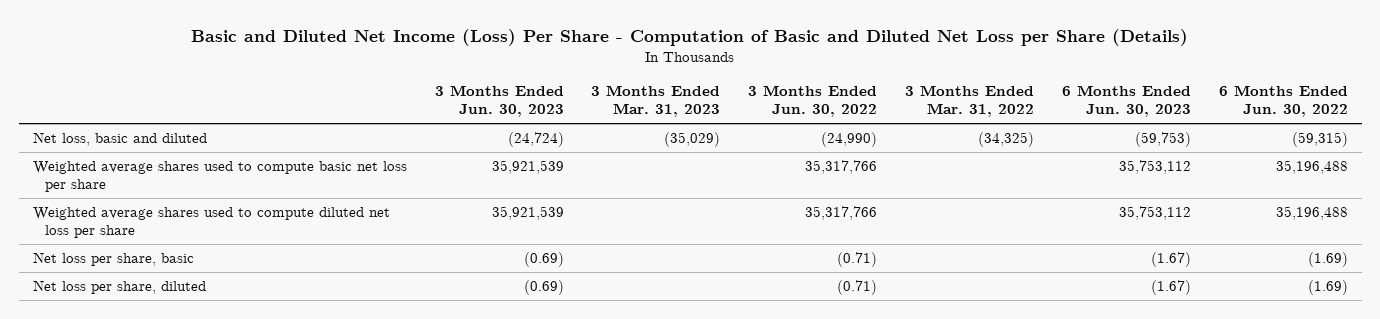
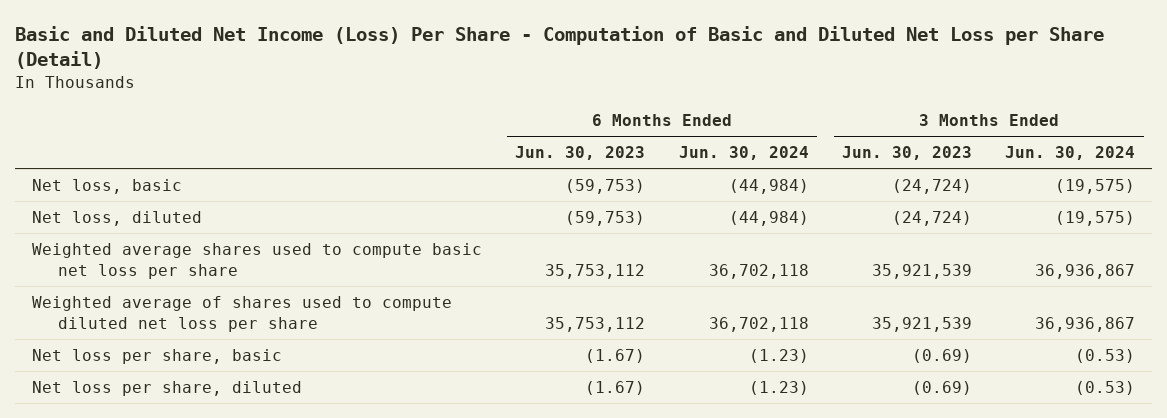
- Basic and Diluted Net Income (Loss) Per Share - Computation of Basic and Diluted Net Loss per Share (Details)
+ Basic and Diluted Net Income (Loss) Per Share - Computation of Basic and Diluted Net Loss per Share (Detail)
- | 3 Months Ended Jun. 30, 2023 | 3 Months Ended Mar. 31, 2023 | 3 Months Ended Jun. 30, 2022 | 3 Months Ended Mar. 31, 2022 | 6 Months Ended Jun. 30, 2023 | 6 Months Ended Jun. 30, 2022
+ | 6 Months Ended Jun. 30, 2023 | 6 Months Ended Jun. 30, 2024 | 3 Months Ended Jun. 30, 2023 | 3 Months Ended Jun. 30, 2024
- Net loss, basic and diluted | (24,724) | (35,029) | (24,990) | (34,325) | (59,753) | (59,315)
+ Net loss, basic | (59,753) | (44,984) | (24,724) | (19,575)
+ Net loss, diluted | (59,753) | (44,984) | (24,724) | (19,575)
- Weighted average shares used to compute diluted net loss per share | 35,921,539 | | 35,317,766 | | 35,753,112 | 35,196,488
+ Weighted average of shares used to compute diluted net loss per share | 35,753,112 | 36,702,118 | 35,921,539 | 36,936,867

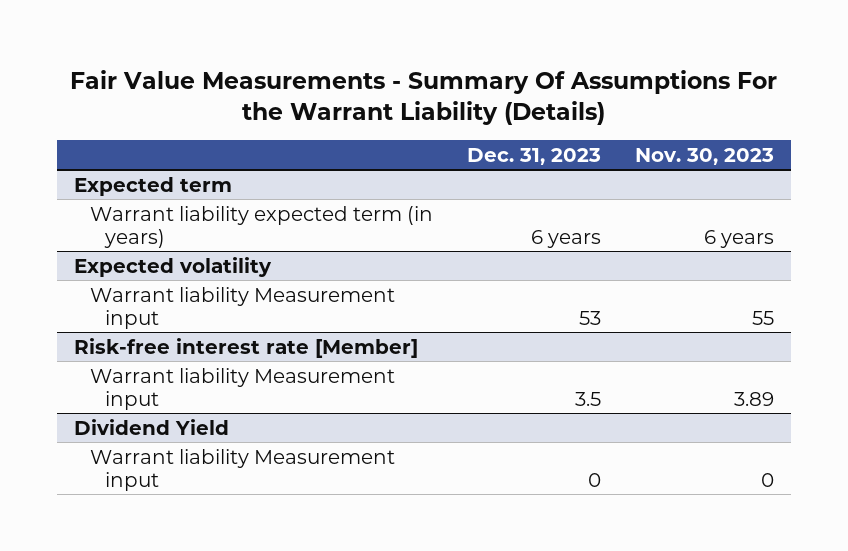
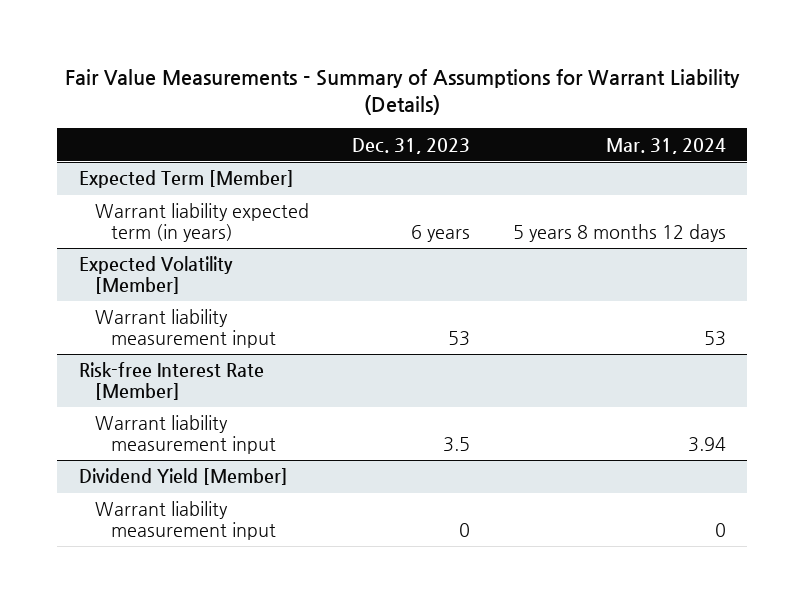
- Fair Value Measurements - Summary Of Assumptions For the Warrant Liability (Details)
+ Fair Value Measurements - Summary of Assumptions for Warrant Liability (Details)
- | Dec. 31, 2023 | Nov. 30, 2023
+ | Dec. 31, 2023 | Mar. 31, 2024
- Expected term
+ Expected Term [Member]
- Expected volatility
- Warrant liability Measurement input | 53 | 55
- Risk-free interest rate [Member]
- Warrant liability Measurement input | 3.5 | 3.89
- Dividend Yield
- Warrant liability Measurement input | 0 | 0
+ Expected Volatility [Member]
+ Warrant liability measurement input | 53 | 53
+ Risk-free Interest Rate [Member]
+ Warrant liability measurement input | 3.5 | 3.94
+ Dividend Yield [Member]
+ Warrant liability measurement input | 0 | 0

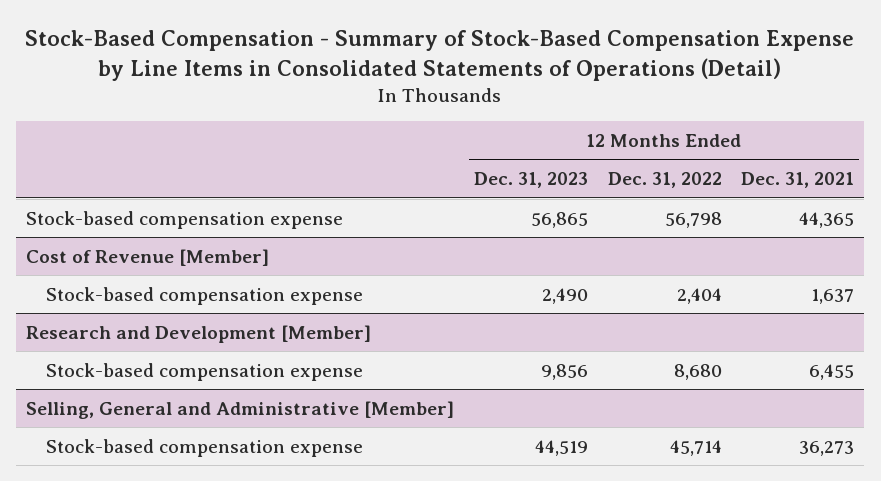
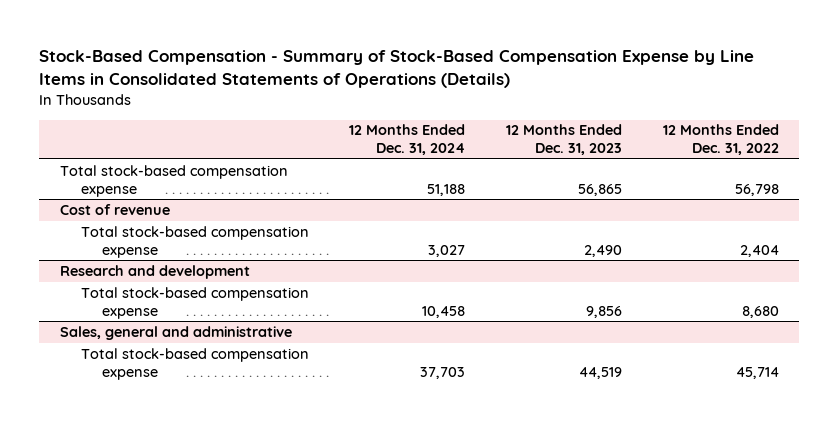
- Stock-Based Compensation - Summary of Stock-Based Compensation Expense by Line Items in Consolidated Statements of Operations (Detail)
+ Stock-Based Compensation - Summary of Stock-Based Compensation Expense by Line Items in Consolidated Statements of Operations (Details)
- | 12 Months Ended Dec. 31, 2023 | 12 Months Ended Dec. 31, 2022 | 12 Months Ended Dec. 31, 2021
+ | 12 Months Ended Dec. 31, 2024 | 12 Months Ended Dec. 31, 2023 | 12 Months Ended Dec. 31, 2022
- Stock-based compensation expense | 56,865 | 56,798 | 44,365
- Cost of Revenue [Member]
- Stock-based compensation expense | 2,490 | 2,404 | 1,637
- Research and Development [Member]
- Stock-based compensation expense | 9,856 | 8,680 | 6,455
- Selling, General and Administrative [Member]
- Stock-based compensation expense | 44,519 | 45,714 | 36,273
+ Total stock-based compensation expense | 51,188 | 56,865 | 56,798
+ Cost of revenue
+ Total stock-based compensation expense | 3,027 | 2,490 | 2,404
+ Research and development
+ Total stock-based compensation expense | 10,458 | 9,856 | 8,680
+ Sales, general and administrative
+ Total stock-based compensation expense | 37,703 | 44,519 | 45,714

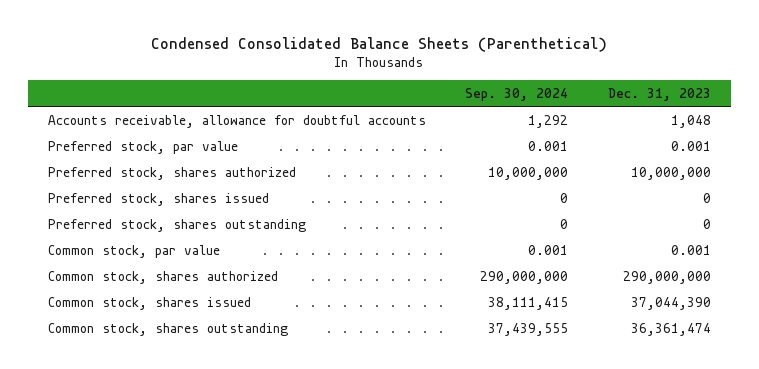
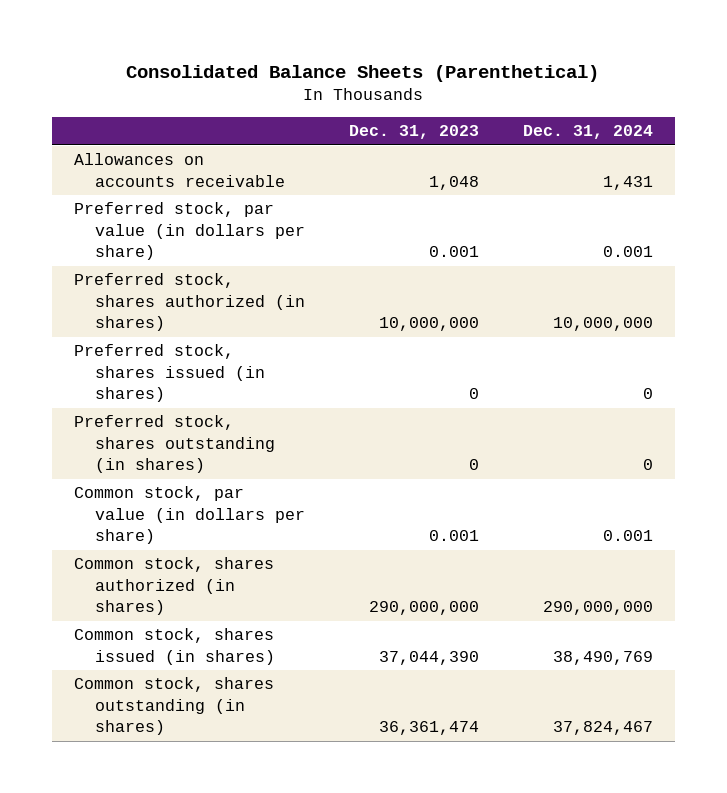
- Condensed Consolidated Balance Sheets (Parenthetical)
+ Consolidated Balance Sheets (Parenthetical)
- | Sep. 30, 2024 | Dec. 31, 2023
+ | Dec. 31, 2023 | Dec. 31, 2024
- Accounts receivable, allowance for doubtful accounts | 1,292 | 1,048
- Preferred stock, par value | 0.001 | 0.001
- Preferred stock, shares authorized | 10,000,000 | 10,000,000
- Preferred stock, shares issued | 0 | 0
- Preferred stock, shares outstanding | 0 | 0
- Common stock, par value | 0.001 | 0.001
- Common stock, shares authorized | 290,000,000 | 290,000,000
- Common stock, shares issued | 38,111,415 | 37,044,390
- Common stock, shares outstanding | 37,439,555 | 36,361,474
+ Allowances on accounts receivable | 1,048 | 1,431
+ Preferred stock, par value (in dollars per share) | 0.001 | 0.001
+ Preferred stock, shares authorized (in shares) | 10,000,000 | 10,000,000
+ Preferred stock, shares issued (in shares) | 0 | 0
+ Preferred stock, shares outstanding (in shares) | 0 | 0
+ Common stock, par value (in dollars per share) | 0.001 | 0.001
+ Common stock, shares authorized (in shares) | 290,000,000 | 290,000,000
+ Common stock, shares issued (in shares) | 37,044,390 | 38,490,769
+ Common stock, shares outstanding (in shares) | 36,361,474 | 37,824,467

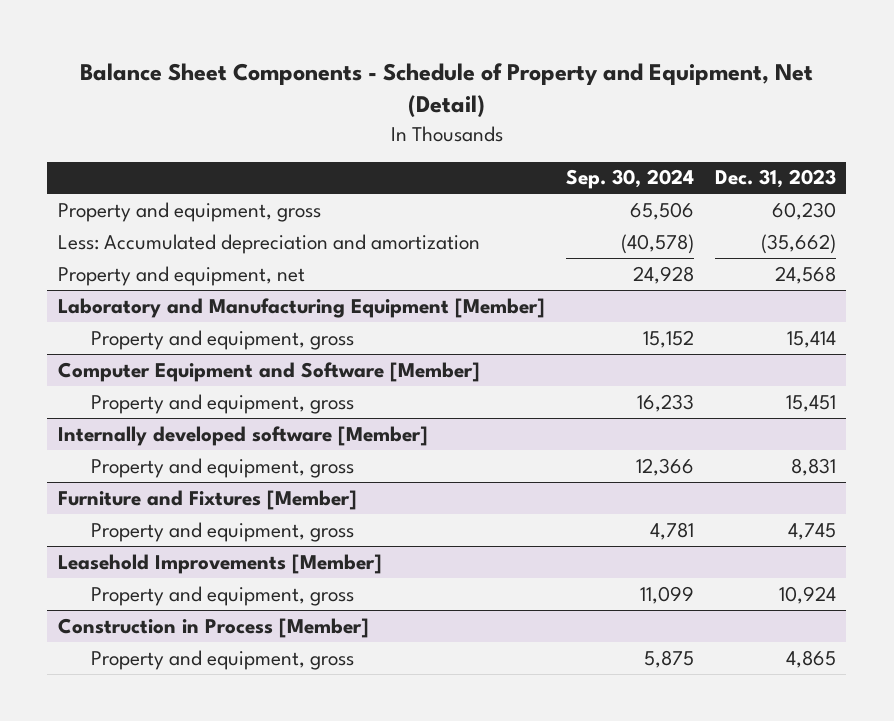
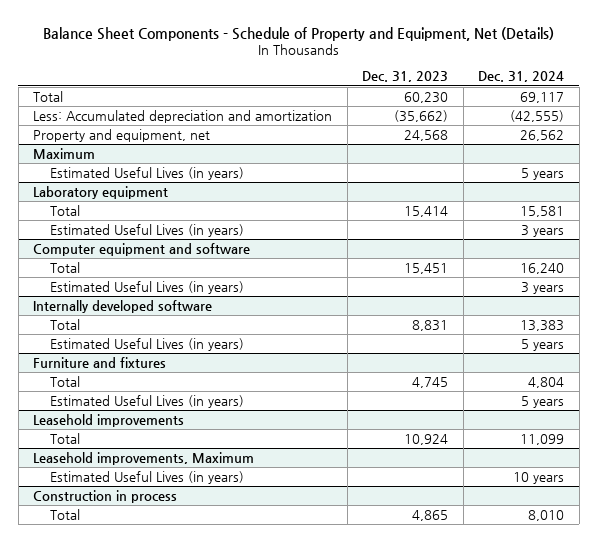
- Balance Sheet Components - Schedule of Property and Equipment, Net (Detail)
+ Balance Sheet Components - Schedule of Property and Equipment, Net (Details)
- | Sep. 30, 2024 | Dec. 31, 2023
+ | Dec. 31, 2023 | Dec. 31, 2024
- Property and equipment, gross | 65,506 | 60,230
+ Total | 60,230 | 69,117
- Laboratory and Manufacturing Equipment [Member]
- Property and equipment, gross | 15,152 | 15,414
- Computer Equipment and Software [Member]
- Property and equipment, gross | 16,233 | 15,451
- Internally developed software [Member]
- Property and equipment, gross | 12,366 | 8,831
- Furniture and Fixtures [Member]
- Property and equipment, gross | 4,781 | 4,745
- Leasehold Improvements [Member]
- Property and equipment, gross | 11,099 | 10,924
- Construction in Process [Member]
- Property and equipment, gross | 5,875 | 4,865
+ Maximum
+ Estimated Useful Lives (in years) | | 5 years
+ Laboratory equipment
+ Total | 15,414 | 15,581
+ Estimated Useful Lives (in years) | | 3 years
+ Computer equipment and software
+ Total | 15,451 | 16,240
+ Estimated Useful Lives (in years) | | 3 years
+ Internally developed software
+ Total | 8,831 | 13,383
+ Estimated Useful Lives (in years) | | 5 years
+ Furniture and fixtures
+ Total | 4,745 | 4,804
+ Estimated Useful Lives (in years) | | 5 years
+ Leasehold improvements
+ Total | 10,924 | 11,099
+ Leasehold improvements, Maximum
+ Estimated Useful Lives (in years) | | 10 years
+ Construction in process
+ Total | 4,865 | 8,010

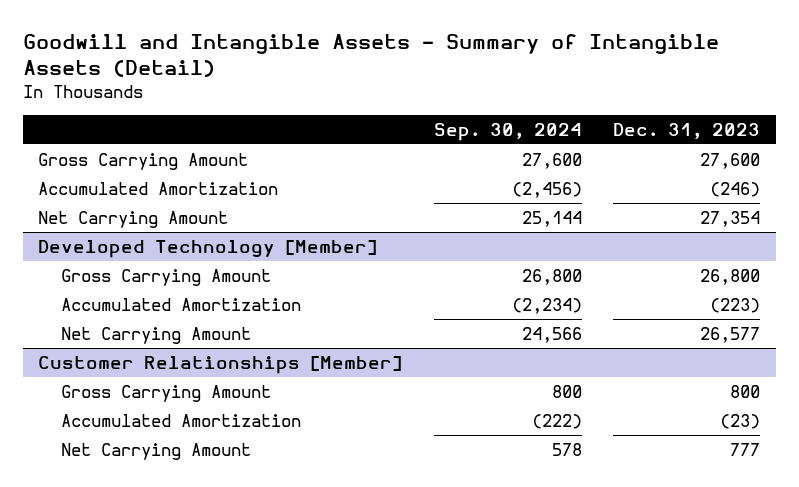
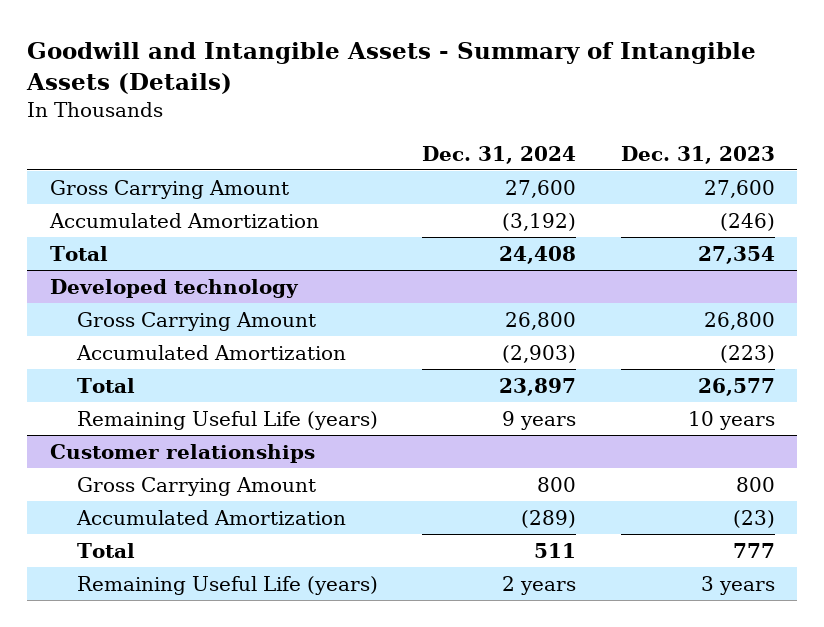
- Goodwill and Intangible Assets - Summary of Intangible Assets (Detail)
+ Goodwill and Intangible Assets - Summary of Intangible Assets (Details)
- | Sep. 30, 2024 | Dec. 31, 2023
+ | Dec. 31, 2024 | Dec. 31, 2023
- Net Carrying Amount | 25,144 | 27,354
- Developed Technology [Member]
+ Total | 24,408 | 27,354
+ Developed technology
- Net Carrying Amount | 24,566 | 26,577
- Customer Relationships [Member]
+ Total | 23,897 | 26,577
+ Remaining Useful Life (years) | 9 years | 10 years
+ Customer relationships
- Net Carrying Amount | 578 | 777
+ Total | 511 | 777
+ Remaining Useful Life (years) | 2 years | 3 years

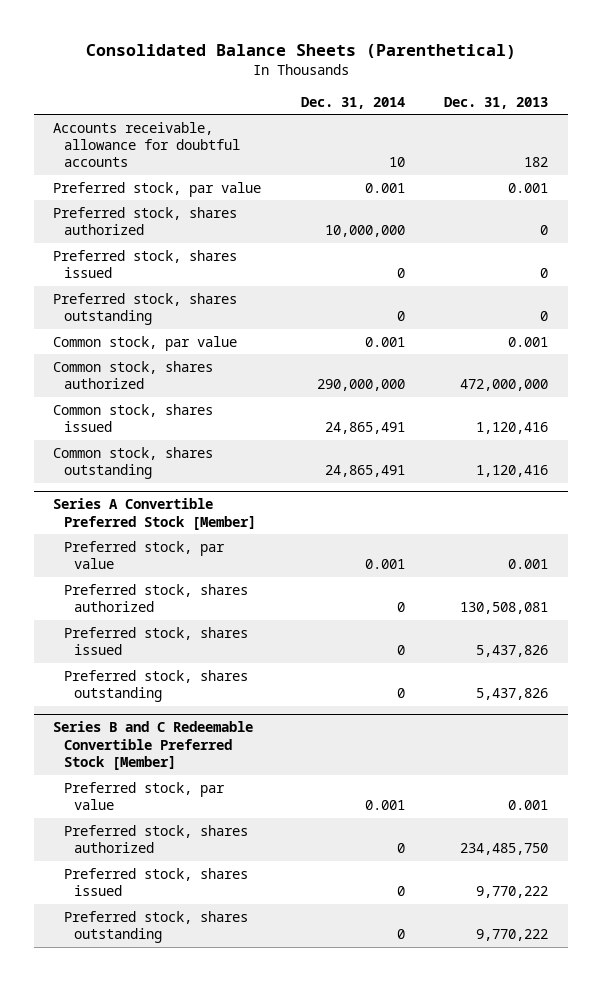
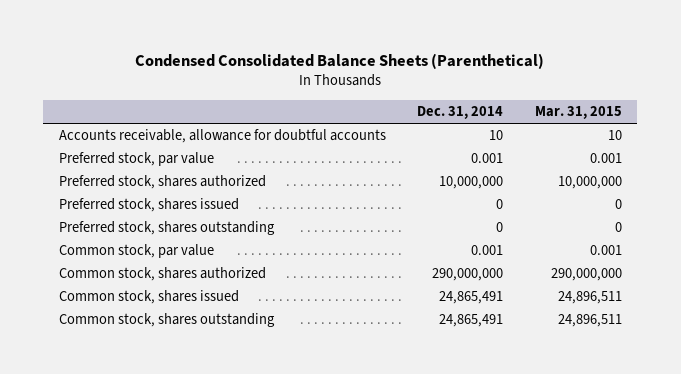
- Consolidated Balance Sheets (Parenthetical)
+ Condensed Consolidated Balance Sheets (Parenthetical)
- | Dec. 31, 2014 | Dec. 31, 2013
+ | Dec. 31, 2014 | Mar. 31, 2015
- Series A Convertible Preferred Stock [Member]
- Preferred stock, par value | 0.001 | 0.001
- Preferred stock, shares authorized | 0 | 130,508,081
- Preferred stock, shares issued | 0 | 5,437,826
- Preferred stock, shares outstanding | 0 | 5,437,826
- Series B and C Redeemable Convertible Preferred Stock [Member]
- Preferred stock, par value | 0.001 | 0.001
- Preferred stock, shares authorized | 0 | 234,485,750
- Preferred stock, shares issued | 0 | 9,770,222
- Preferred stock, shares outstanding | 0 | 9,770,222

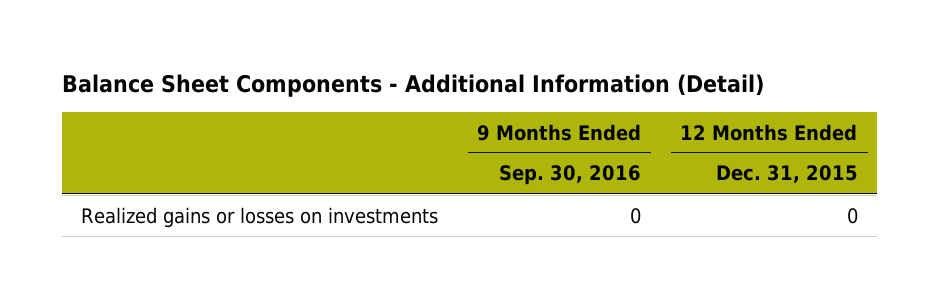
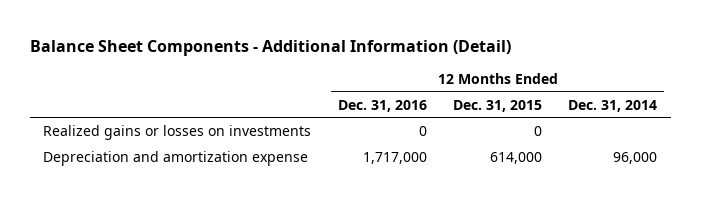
- | 9 Months Ended Sep. 30, 2016 | 12 Months Ended Dec. 31, 2015
+ | 12 Months Ended Dec. 31, 2016 | 12 Months Ended Dec. 31, 2015 | 12 Months Ended Dec. 31, 2014
+ Depreciation and amortization expense | 1,717,000 | 614,000 | 96,000

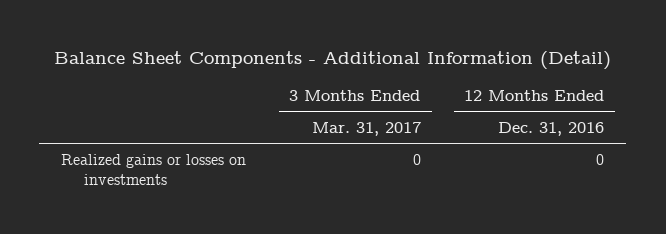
- | 12 Months Ended Dec. 31, 2016 | 12 Months Ended Dec. 31, 2015 | 12 Months Ended Dec. 31, 2014
+ | 3 Months Ended Mar. 31, 2017 | 12 Months Ended Dec. 31, 2016
- Depreciation and amortization expense | 1,717,000 | 614,000 | 96,000

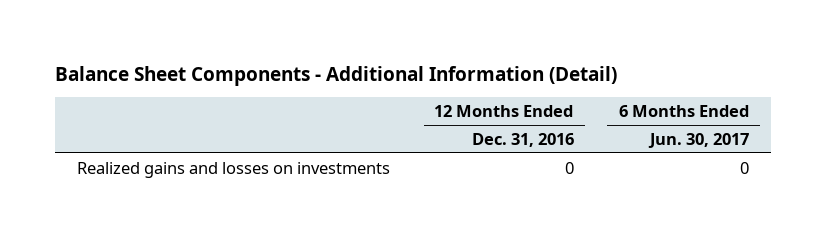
- | 3 Months Ended Mar. 31, 2017 | 12 Months Ended Dec. 31, 2016
+ | 12 Months Ended Dec. 31, 2016 | 6 Months Ended Jun. 30, 2017
- Realized gains or losses on investments | 0 | 0
+ Realized gains and losses on investments | 0 | 0

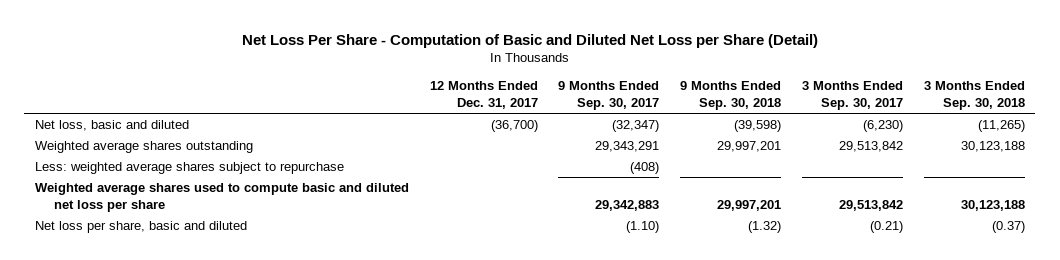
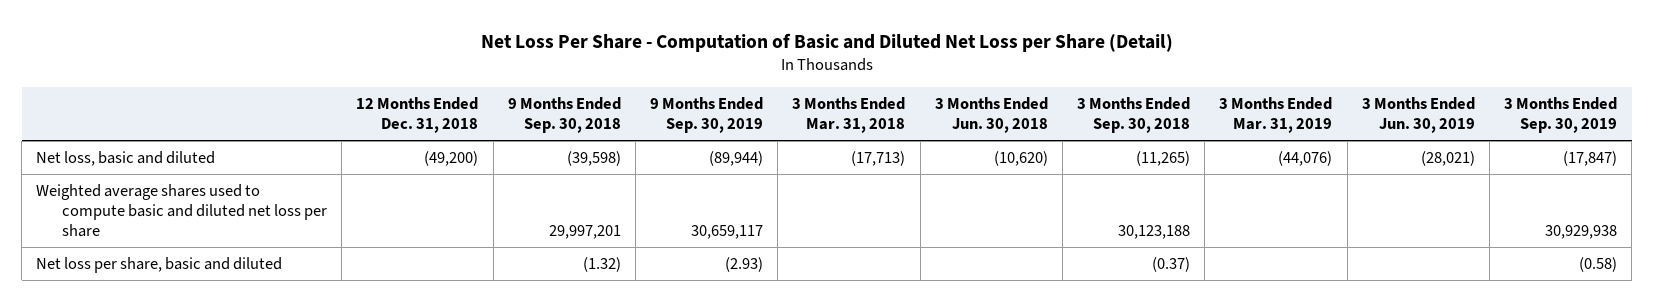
- | 12 Months Ended Dec. 31, 2017 | 9 Months Ended Sep. 30, 2017 | 9 Months Ended Sep. 30, 2018 | 3 Months Ended Sep. 30, 2017 | 3 Months Ended Sep. 30, 2018
+ | 12 Months Ended Dec. 31, 2018 | 9 Months Ended Sep. 30, 2018 | 9 Months Ended Sep. 30, 2019 | 3 Months Ended Mar. 31, 2018 | 3 Months Ended Jun. 30, 2018 | 3 Months Ended Sep. 30, 2018 | 3 Months Ended Mar. 31, 2019 | 3 Months Ended Jun. 30, 2019 | 3 Months Ended Sep. 30, 2019
- Weighted average shares outstanding | | 29,343,291 | 29,997,201 | 29,513,842 | 30,123,188
- Less: weighted average shares subject to repurchase | | (408) | | |

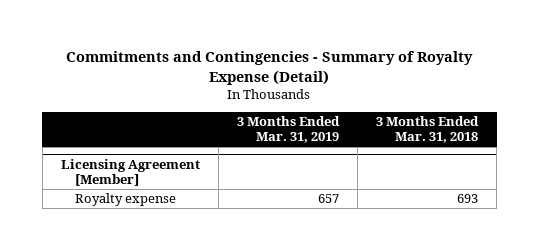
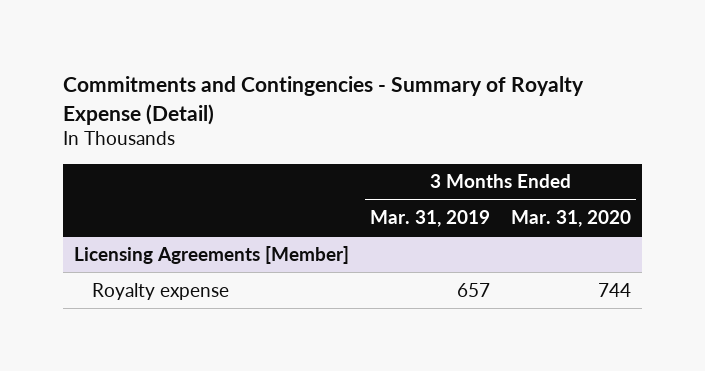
- | 3 Months Ended Mar. 31, 2019 | 3 Months Ended Mar. 31, 2018
+ | 3 Months Ended Mar. 31, 2019 | 3 Months Ended Mar. 31, 2020
- Licensing Agreement [Member]
+ Licensing Agreements [Member]

